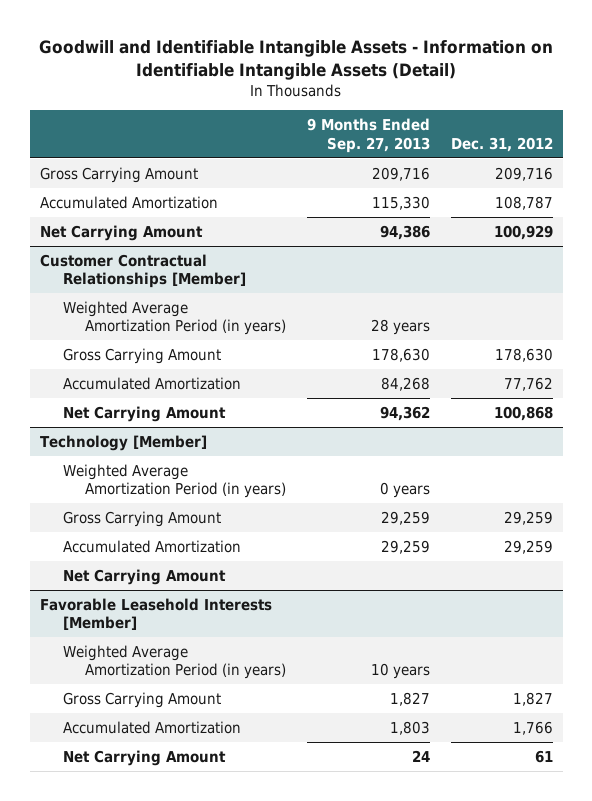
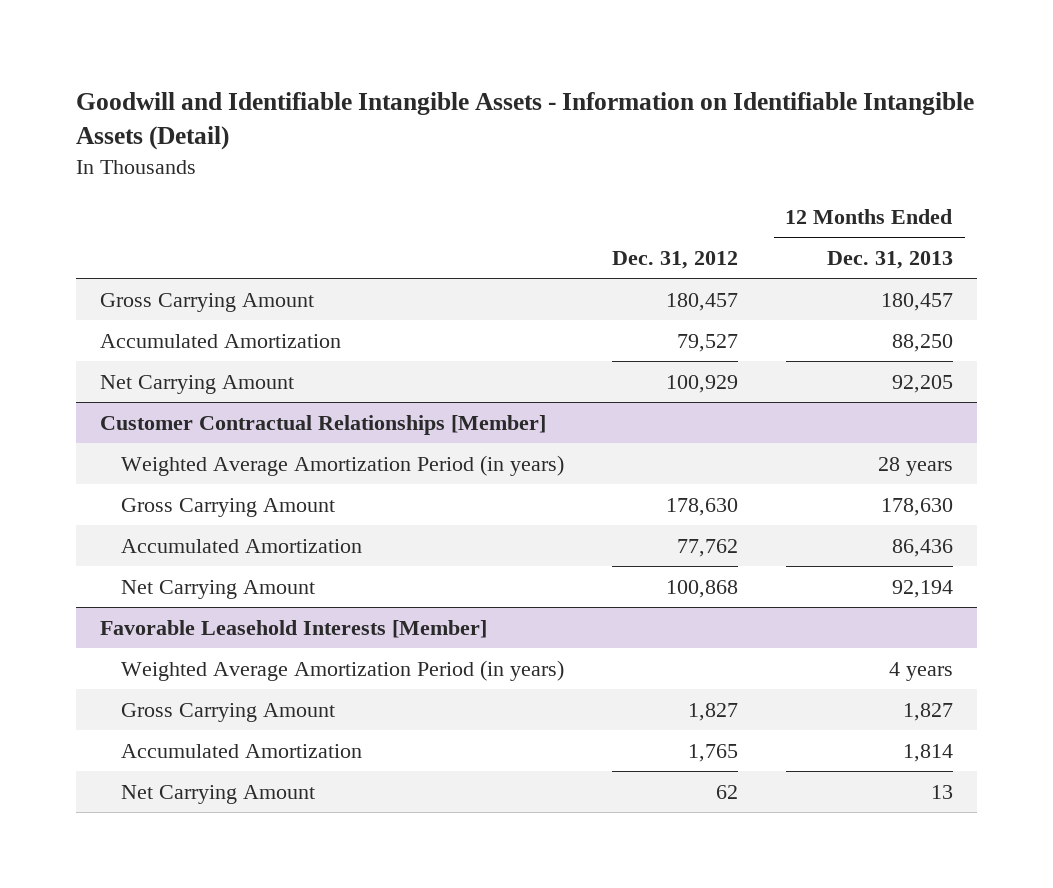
- | 9 Months Ended Sep. 27, 2013 | Dec. 31, 2012
+ | Dec. 31, 2012 | 12 Months Ended Dec. 31, 2013
- Gross Carrying Amount | 209,716 | 209,716
- Accumulated Amortization | 115,330 | 108,787
+ Gross Carrying Amount | 180,457 | 180,457
+ Accumulated Amortization | 79,527 | 88,250
- Technology [Member]
- Weighted Average Amortization Period (in years) | 0 years |
- Gross Carrying Amount | 29,259 | 29,259
- Accumulated Amortization | 29,259 | 29,259
- Net Carrying Amount
@ Favorable Leasehold Interests [Member]
- Accumulated Amortization | 1,803 | 1,766
- Net Carrying Amount | 24 | 61
+ Accumulated Amortization | 1,765 | 1,814
+ Net Carrying Amount | 62 | 13

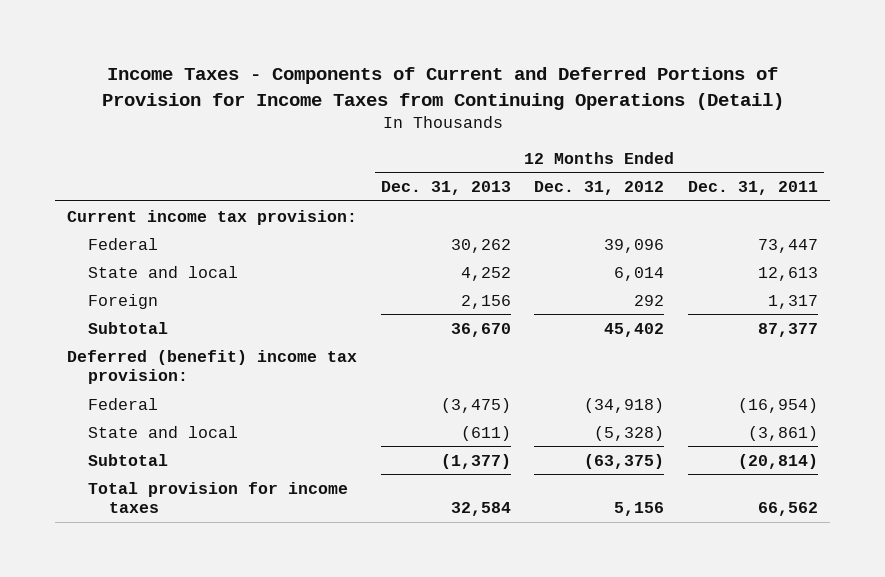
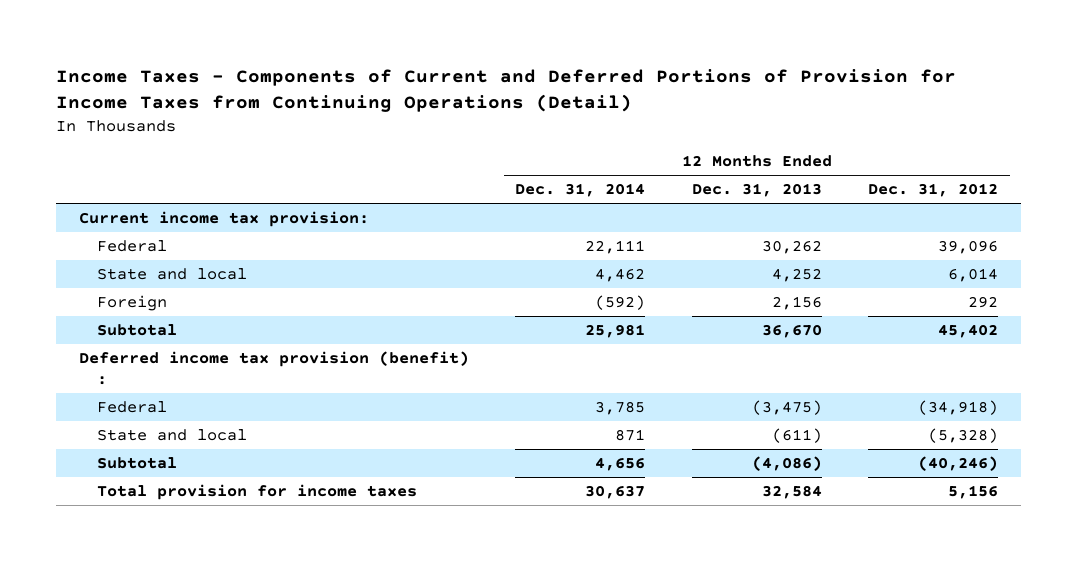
- | 12 Months Ended Dec. 31, 2013 | 12 Months Ended Dec. 31, 2012 | 12 Months Ended Dec. 31, 2011
+ | 12 Months Ended Dec. 31, 2014 | 12 Months Ended Dec. 31, 2013 | 12 Months Ended Dec. 31, 2012
- Deferred (benefit) income tax provision:
+ Deferred income tax provision (benefit) :
- Subtotal | (1,377) | (63,375) | (20,814)
+ Subtotal | 4,656 | (4,086) | (40,246)

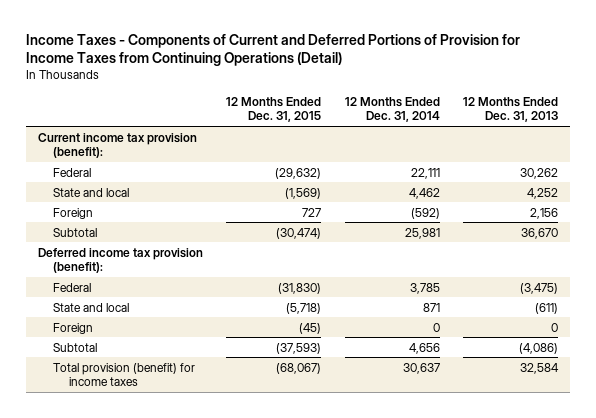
- | 12 Months Ended Dec. 31, 2014 | 12 Months Ended Dec. 31, 2013 | 12 Months Ended Dec. 31, 2012
+ | 12 Months Ended Dec. 31, 2015 | 12 Months Ended Dec. 31, 2014 | 12 Months Ended Dec. 31, 2013
- Current income tax provision:
+ Current income tax provision (benefit):
- Deferred income tax provision (benefit) :
+ Deferred income tax provision (benefit):
+ Foreign | (45) | 0 | 0
- Total provision for income taxes | 30,637 | 32,584 | 5,156
+ Total provision (benefit) for income taxes | (68,067) | 30,637 | 32,584

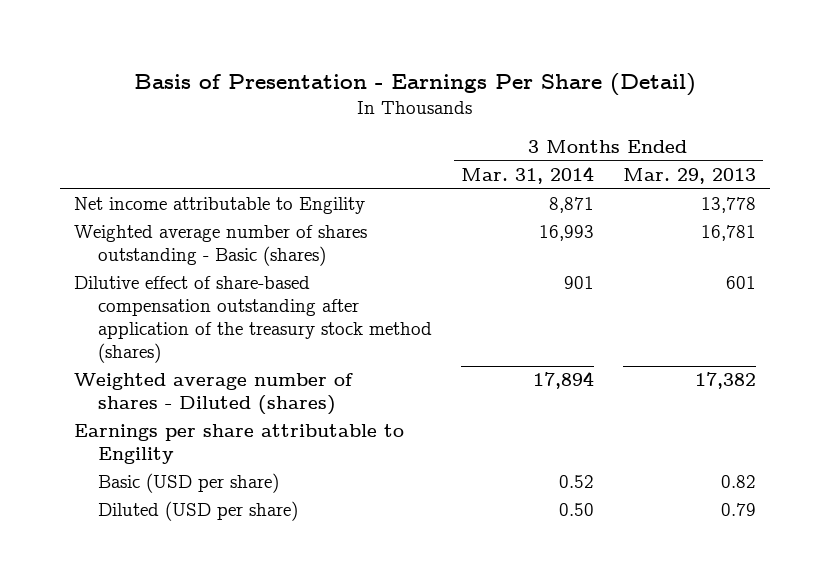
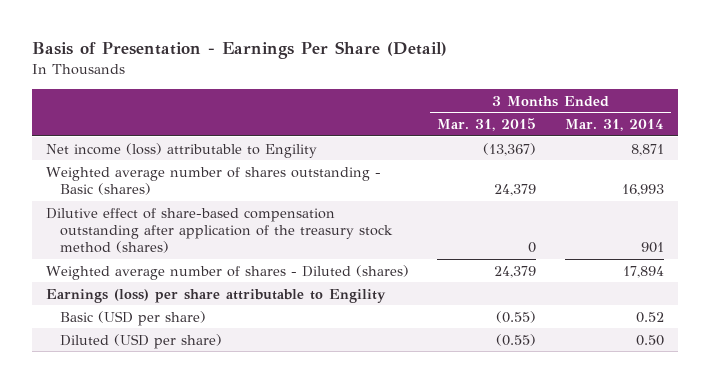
- | 3 Months Ended Mar. 31, 2014 | 3 Months Ended Mar. 29, 2013
+ | 3 Months Ended Mar. 31, 2015 | 3 Months Ended Mar. 31, 2014
- Net income attributable to Engility | 8,871 | 13,778
+ Net income (loss) attributable to Engility | (13,367) | 8,871
- Earnings per share attributable to Engility
+ Earnings (loss) per share attributable to Engility

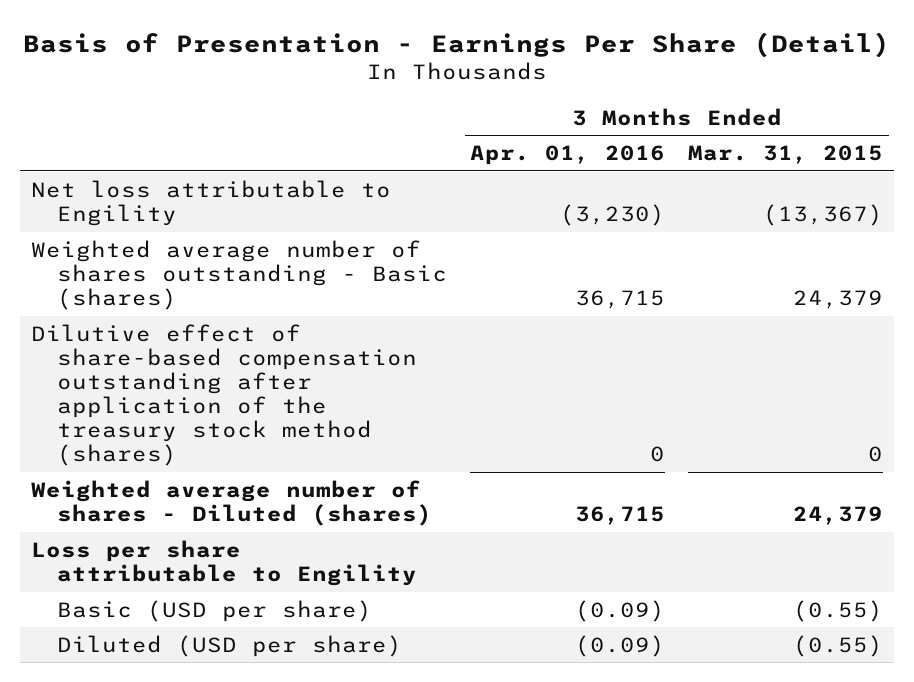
- | 3 Months Ended Mar. 31, 2015 | 3 Months Ended Mar. 31, 2014
+ | 3 Months Ended Apr. 01, 2016 | 3 Months Ended Mar. 31, 2015
- Net income (loss) attributable to Engility | (13,367) | 8,871
+ Net loss attributable to Engility | (3,230) | (13,367)
- Earnings (loss) per share attributable to Engility
+ Loss per share attributable to Engility

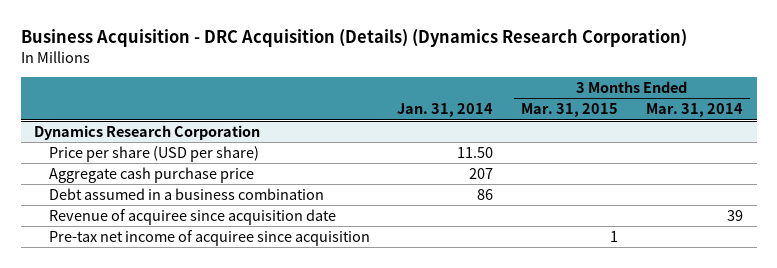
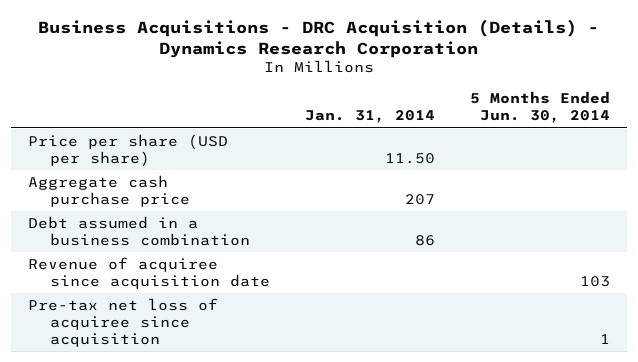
- Business Acquisition - DRC Acquisition (Details) (Dynamics Research Corporation)
+ Business Acquisitions - DRC Acquisition (Details) - Dynamics Research Corporation
- | Jan. 31, 2014 | 3 Months Ended Mar. 31, 2015 | 3 Months Ended Mar. 31, 2014
+ | Jan. 31, 2014 | 5 Months Ended Jun. 30, 2014
- Dynamics Research Corporation
- Pre-tax net income of acquiree since acquisition | | 1 |
+ Pre-tax net loss of acquiree since acquisition | | 1

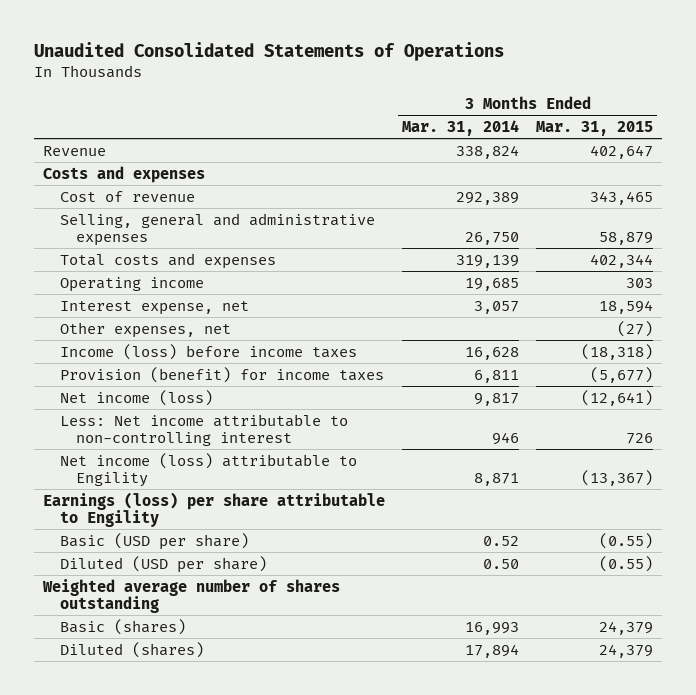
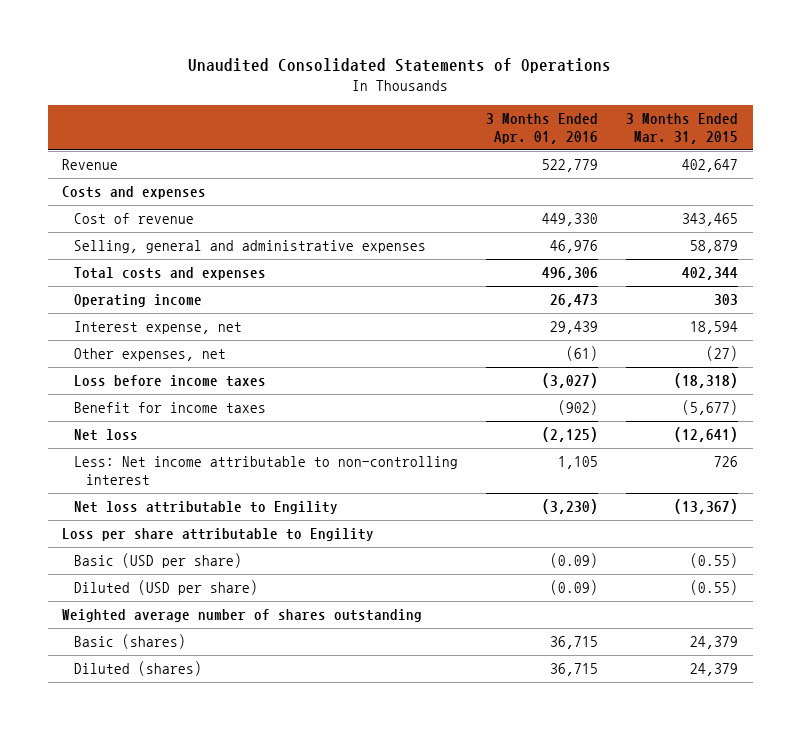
- | 3 Months Ended Mar. 31, 2014 | 3 Months Ended Mar. 31, 2015
+ | 3 Months Ended Apr. 01, 2016 | 3 Months Ended Mar. 31, 2015
- Income (loss) before income taxes | 16,628 | (18,318)
- Provision (benefit) for income taxes | 6,811 | (5,677)
- Net income (loss) | 9,817 | (12,641)
+ Loss before income taxes | (3,027) | (18,318)
+ Benefit for income taxes | (902) | (5,677)
+ Net loss | (2,125) | (12,641)
- Net income (loss) attributable to Engility | 8,871 | (13,367)
- Earnings (loss) per share attributable to Engility
+ Net loss attributable to Engility | (3,230) | (13,367)
+ Loss per share attributable to Engility

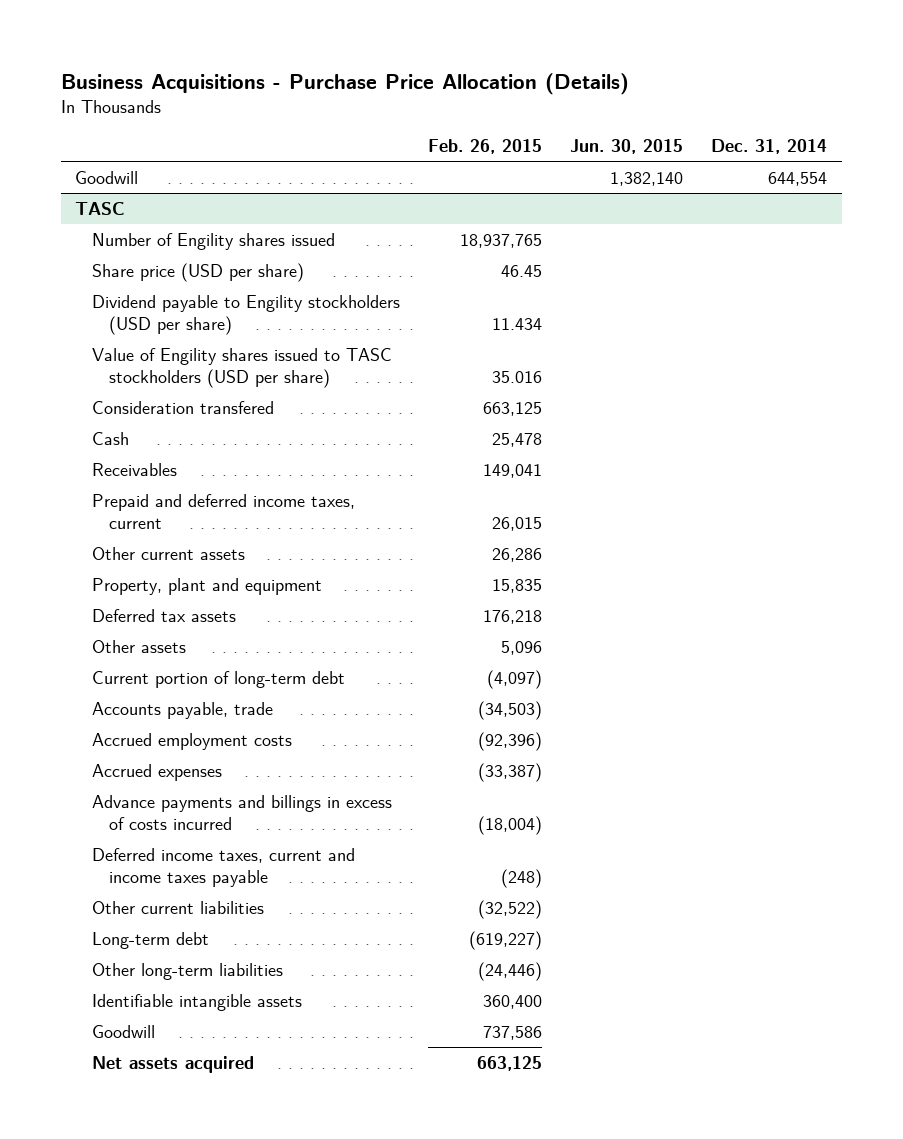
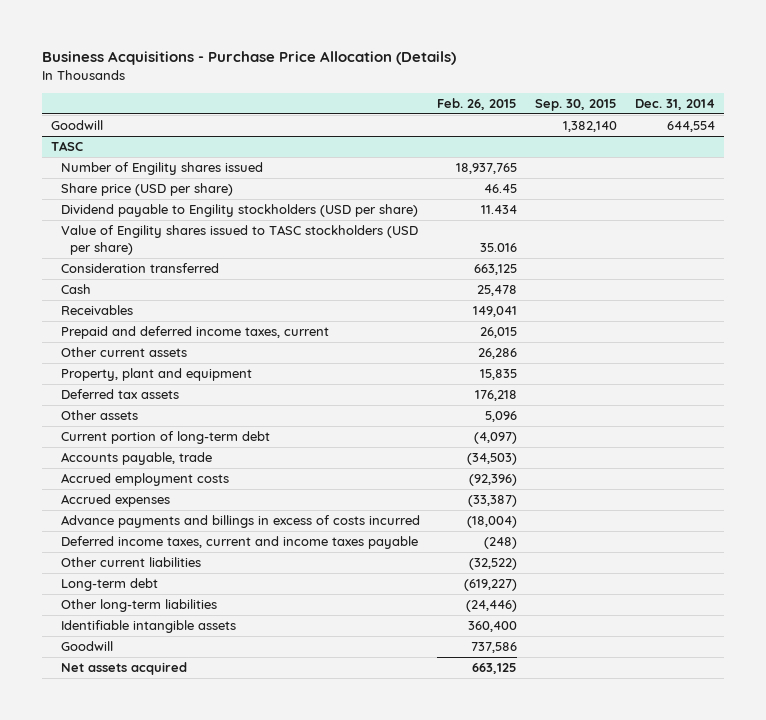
- | Feb. 26, 2015 | Jun. 30, 2015 | Dec. 31, 2014
+ | Feb. 26, 2015 | Sep. 30, 2015 | Dec. 31, 2014
@ TASC
- Consideration transfered | 663,125 | |
+ Consideration transferred | 663,125 | |

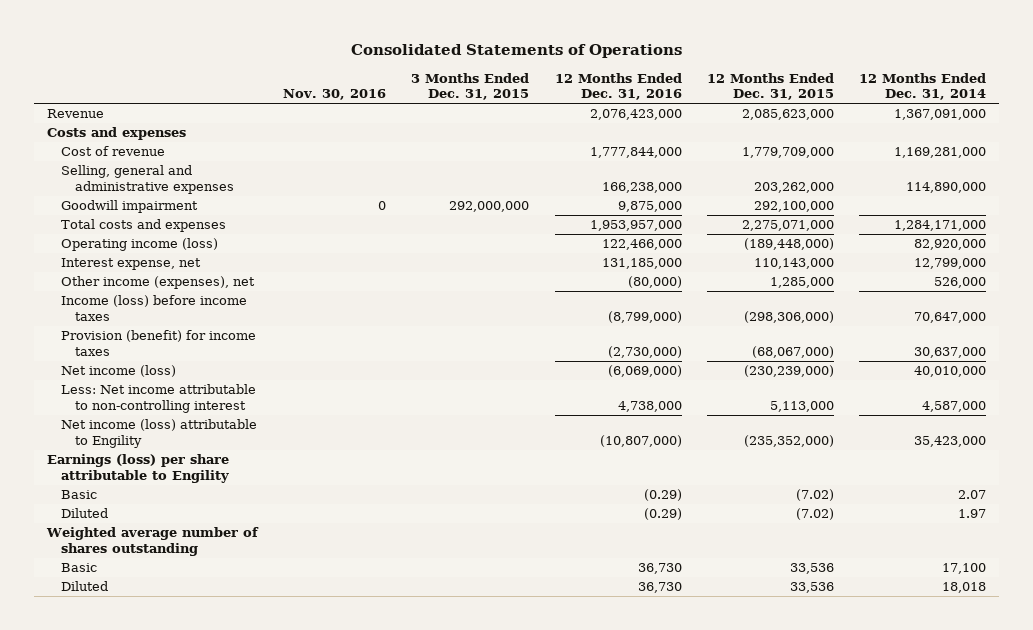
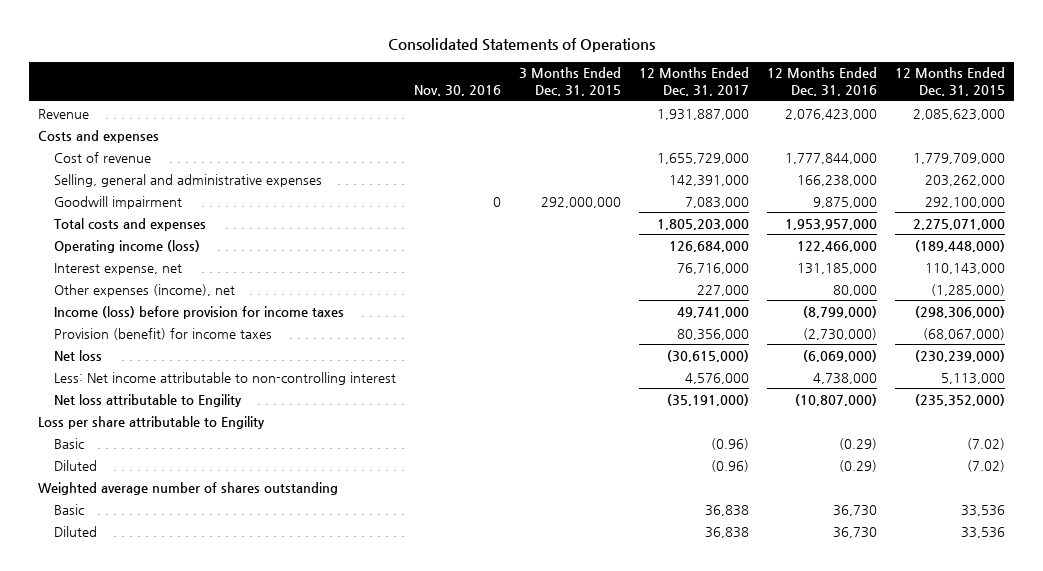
- | Nov. 30, 2016 | 3 Months Ended Dec. 31, 2015 | 12 Months Ended Dec. 31, 2016 | 12 Months Ended Dec. 31, 2015 | 12 Months Ended Dec. 31, 2014
+ | Nov. 30, 2016 | 3 Months Ended Dec. 31, 2015 | 12 Months Ended Dec. 31, 2017 | 12 Months Ended Dec. 31, 2016 | 12 Months Ended Dec. 31, 2015
- Other income (expenses), net | | | (80,000) | 1,285,000 | 526,000
- Income (loss) before income taxes | | | (8,799,000) | (298,306,000) | 70,647,000
+ Other expenses (income), net | | | 227,000 | 80,000 | (1,285,000)
+ Income (loss) before provision for income taxes | | | 49,741,000 | (8,799,000) | (298,306,000)
- Net income (loss) | | | (6,069,000) | (230,239,000) | 40,010,000
+ Net loss | | | (30,615,000) | (6,069,000) | (230,239,000)
- Net income (loss) attributable to Engility | | | (10,807,000) | (235,352,000) | 35,423,000
- Earnings (loss) per share attributable to Engility
+ Net loss attributable to Engility | | | (35,191,000) | (10,807,000) | (235,352,000)
+ Loss per share attributable to Engility

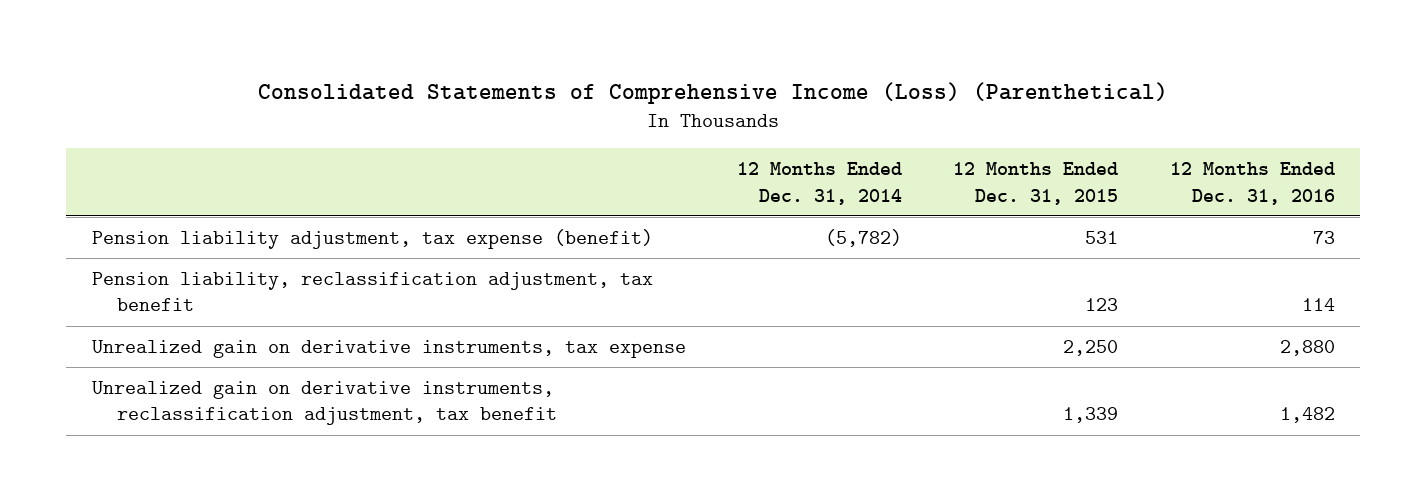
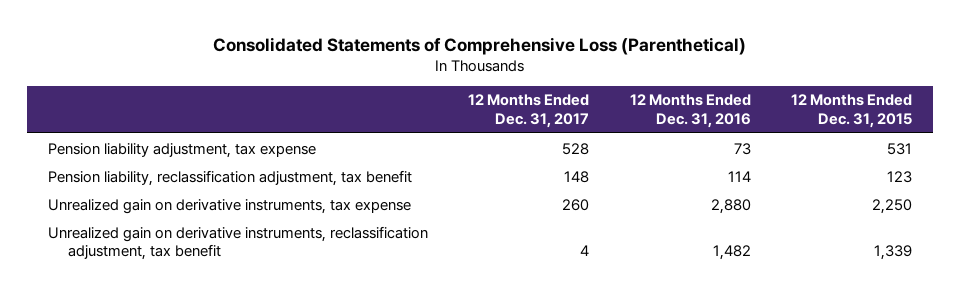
- Consolidated Statements of Comprehensive Income (Loss) (Parenthetical)
+ Consolidated Statements of Comprehensive Loss (Parenthetical)
- | 12 Months Ended Dec. 31, 2014 | 12 Months Ended Dec. 31, 2015 | 12 Months Ended Dec. 31, 2016
+ | 12 Months Ended Dec. 31, 2017 | 12 Months Ended Dec. 31, 2016 | 12 Months Ended Dec. 31, 2015
- Pension liability adjustment, tax expense (benefit) | (5,782) | 531 | 73
+ Pension liability adjustment, tax expense | 528 | 73 | 531

